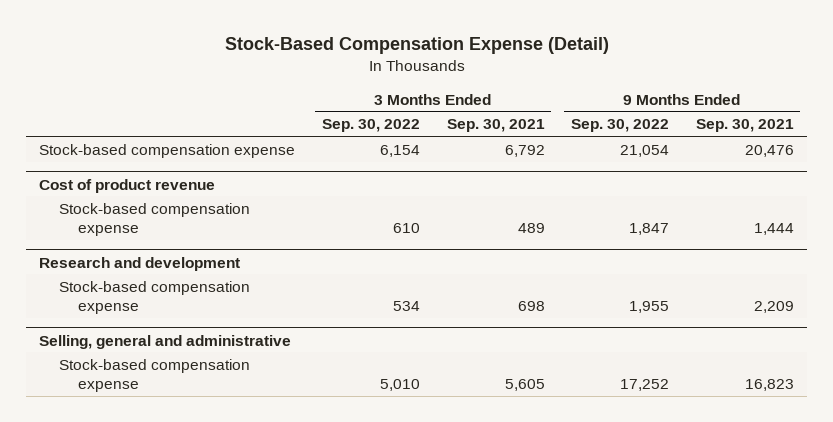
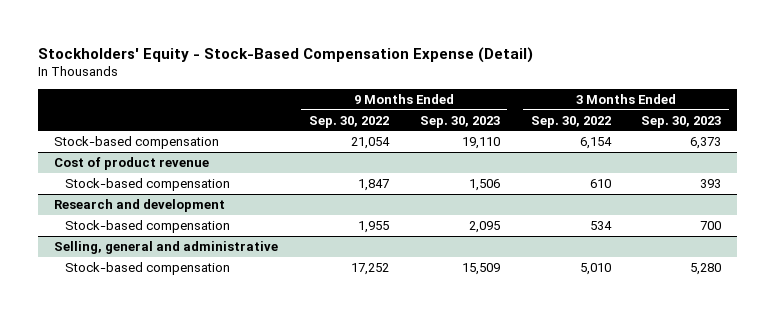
- Stock-Based Compensation Expense (Detail)
+ Stockholders' Equity - Stock-Based Compensation Expense (Detail)
- | 3 Months Ended Sep. 30, 2022 | 3 Months Ended Sep. 30, 2021 | 9 Months Ended Sep. 30, 2022 | 9 Months Ended Sep. 30, 2021
+ | 9 Months Ended Sep. 30, 2022 | 9 Months Ended Sep. 30, 2023 | 3 Months Ended Sep. 30, 2022 | 3 Months Ended Sep. 30, 2023
- Stock-based compensation expense | 6,154 | 6,792 | 21,054 | 20,476
+ Stock-based compensation | 21,054 | 19,110 | 6,154 | 6,373
@ Cost of product revenue
- Stock-based compensation expense | 610 | 489 | 1,847 | 1,444
+ Stock-based compensation | 1,847 | 1,506 | 610 | 393
@ Research and development
- Stock-based compensation expense | 534 | 698 | 1,955 | 2,209
+ Stock-based compensation | 1,955 | 2,095 | 534 | 700
@ Selling, general and administrative
- Stock-based compensation expense | 5,010 | 5,605 | 17,252 | 16,823
+ Stock-based compensation | 17,252 | 15,509 | 5,010 | 5,280

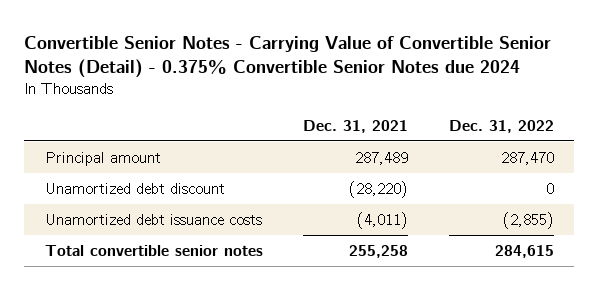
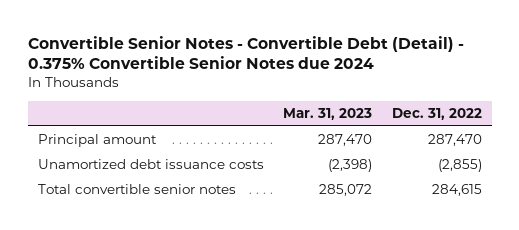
- Convertible Senior Notes - Carrying Value of Convertible Senior Notes (Detail) - 0.375% Convertible Senior Notes due 2024
+ Convertible Senior Notes - Convertible Debt (Detail) - 0.375% Convertible Senior Notes due 2024
- | Dec. 31, 2021 | Dec. 31, 2022
+ | Mar. 31, 2023 | Dec. 31, 2022
- Unamortized debt discount | (28,220) | 0

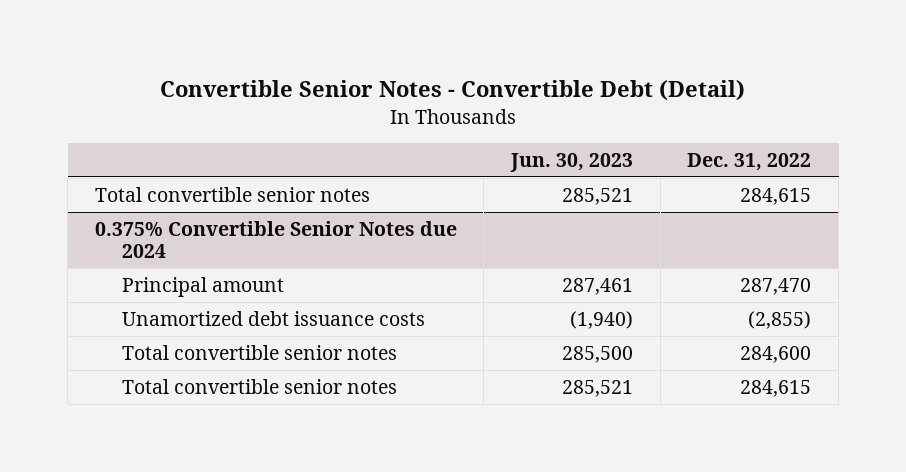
- Convertible Senior Notes - Convertible Debt (Detail) - 0.375% Convertible Senior Notes due 2024
+ Convertible Senior Notes - Convertible Debt (Detail)
- | Mar. 31, 2023 | Dec. 31, 2022
+ | Jun. 30, 2023 | Dec. 31, 2022
+ Total convertible senior notes | 285,521 | 284,615
+ 0.375% Convertible Senior Notes due 2024
+ Total convertible senior notes | 285,500 | 284,600

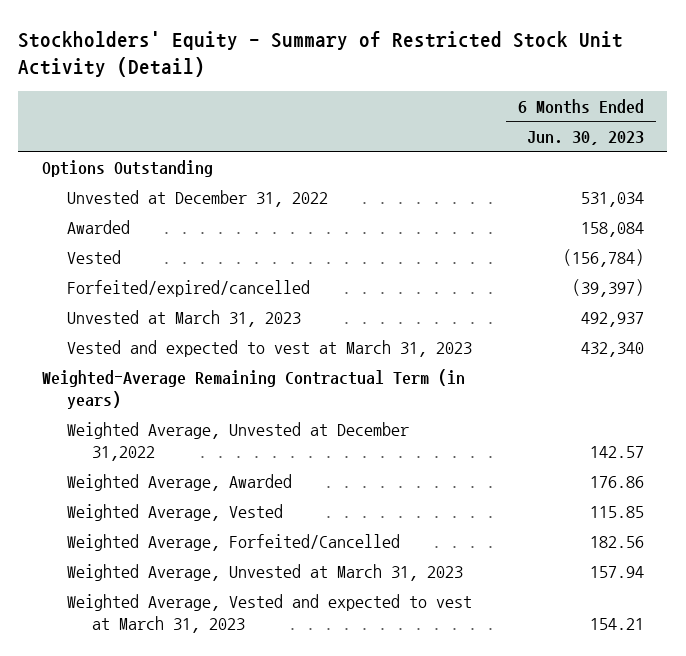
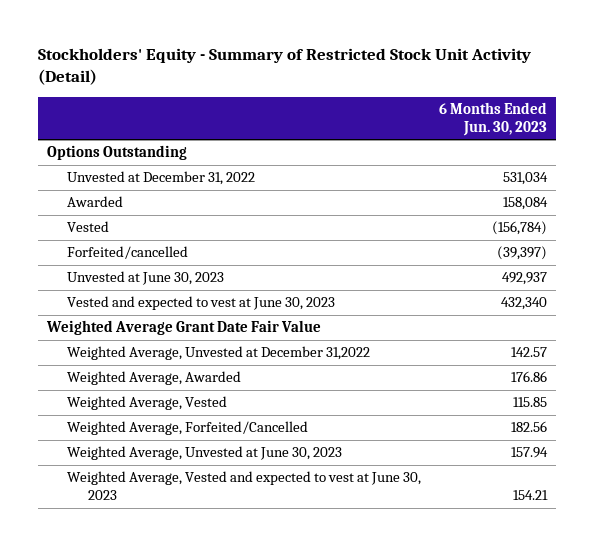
- Forfeited/expired/cancelled | (39,397)
- Unvested at March 31, 2023 | 492,937
- Vested and expected to vest at March 31, 2023 | 432,340
- Weighted-Average Remaining Contractual Term (in years)
+ Forfeited/cancelled | (39,397)
+ Unvested at June 30, 2023 | 492,937
+ Vested and expected to vest at June 30, 2023 | 432,340
+ Weighted Average Grant Date Fair Value
- Weighted Average, Unvested at March 31, 2023 | 157.94
- Weighted Average, Vested and expected to vest at March 31, 2023 | 154.21
+ Weighted Average, Unvested at June 30, 2023 | 157.94
+ Weighted Average, Vested and expected to vest at June 30, 2023 | 154.21

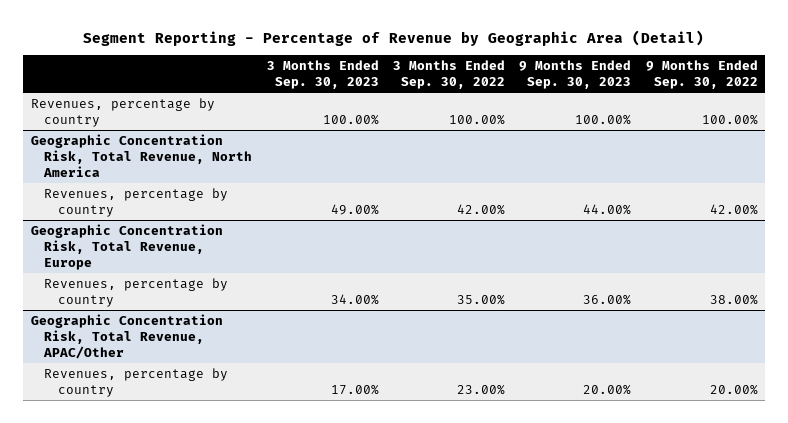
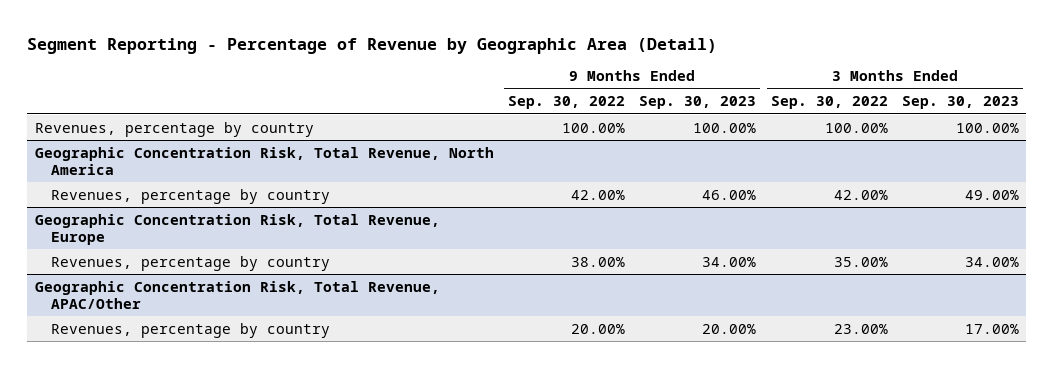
- | 3 Months Ended Sep. 30, 2023 | 3 Months Ended Sep. 30, 2022 | 9 Months Ended Sep. 30, 2023 | 9 Months Ended Sep. 30, 2022
+ | 9 Months Ended Sep. 30, 2022 | 9 Months Ended Sep. 30, 2023 | 3 Months Ended Sep. 30, 2022 | 3 Months Ended Sep. 30, 2023
@ Geographic Concentration Risk, Total Revenue, North America
- Revenues, percentage by country | 49.00% | 42.00% | 44.00% | 42.00%
+ Revenues, percentage by country | 42.00% | 46.00% | 42.00% | 49.00%
@ Geographic Concentration Risk, Total Revenue, Europe
- Revenues, percentage by country | 34.00% | 35.00% | 36.00% | 38.00%
+ Revenues, percentage by country | 38.00% | 34.00% | 35.00% | 34.00%

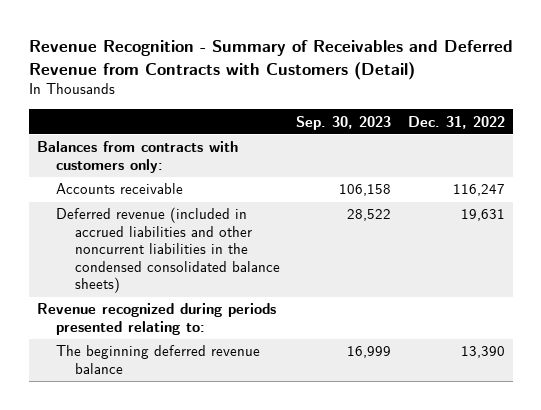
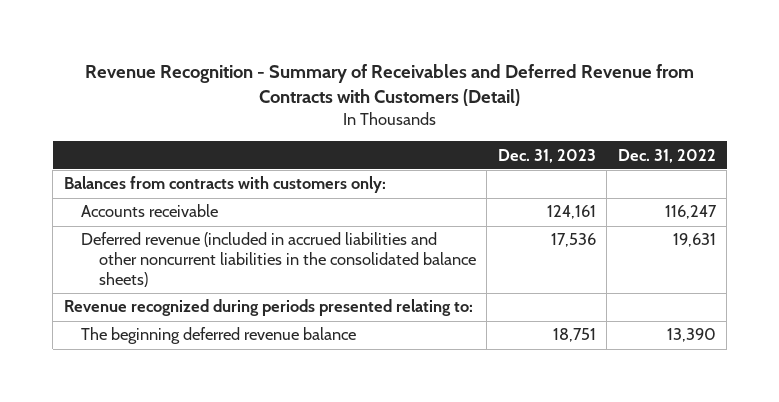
- | Sep. 30, 2023 | Dec. 31, 2022
+ | Dec. 31, 2023 | Dec. 31, 2022
- Deferred revenue (included in accrued liabilities and other noncurrent liabilities in the condensed consolidated balance sheets) | 28,522 | 19,631
+ Deferred revenue (included in accrued liabilities and other noncurrent liabilities in the consolidated balance sheets) | 17,536 | 19,631

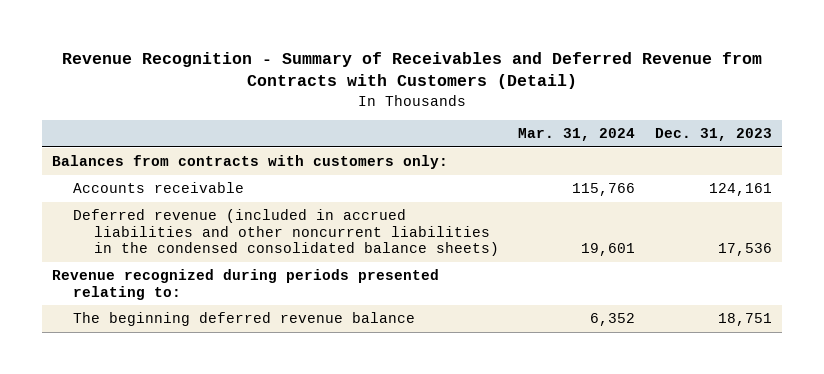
- | Dec. 31, 2023 | Dec. 31, 2022
+ | Mar. 31, 2024 | Dec. 31, 2023
- Deferred revenue (included in accrued liabilities and other noncurrent liabilities in the consolidated balance sheets) | 17,536 | 19,631
+ Deferred revenue (included in accrued liabilities and other noncurrent liabilities in the condensed consolidated balance sheets) | 19,601 | 17,536

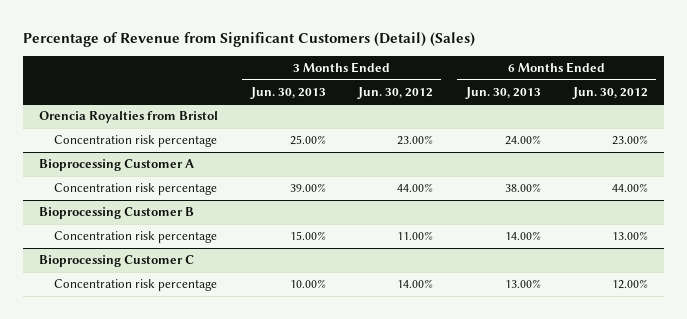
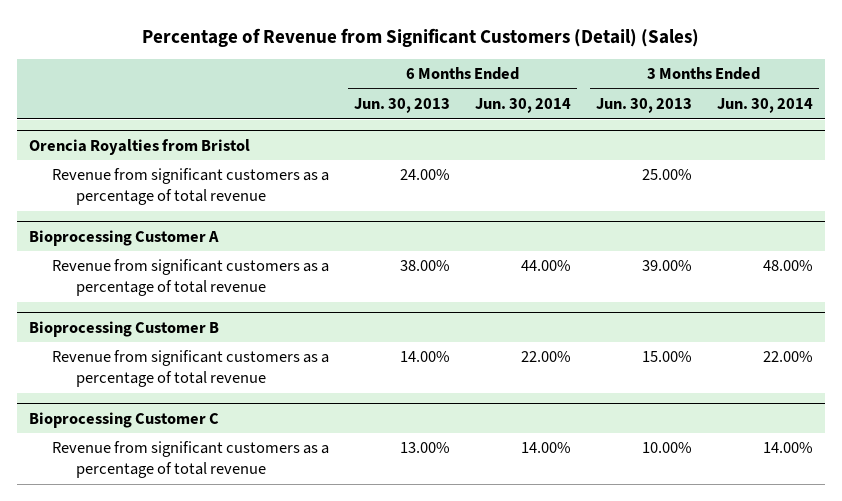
- | 3 Months Ended Jun. 30, 2013 | 3 Months Ended Jun. 30, 2012 | 6 Months Ended Jun. 30, 2013 | 6 Months Ended Jun. 30, 2012
+ | 6 Months Ended Jun. 30, 2013 | 6 Months Ended Jun. 30, 2014 | 3 Months Ended Jun. 30, 2013 | 3 Months Ended Jun. 30, 2014
@ Orencia Royalties from Bristol
- Concentration risk percentage | 25.00% | 23.00% | 24.00% | 23.00%
+ Revenue from significant customers as a percentage of total revenue | 24.00% | | 25.00% |
@ Bioprocessing Customer A
- Concentration risk percentage | 39.00% | 44.00% | 38.00% | 44.00%
+ Revenue from significant customers as a percentage of total revenue | 38.00% | 44.00% | 39.00% | 48.00%
@ Bioprocessing Customer B
- Concentration risk percentage | 15.00% | 11.00% | 14.00% | 13.00%
+ Revenue from significant customers as a percentage of total revenue | 14.00% | 22.00% | 15.00% | 22.00%
@ Bioprocessing Customer C
- Concentration risk percentage | 10.00% | 14.00% | 13.00% | 12.00%
+ Revenue from significant customers as a percentage of total revenue | 13.00% | 14.00% | 10.00% | 14.00%

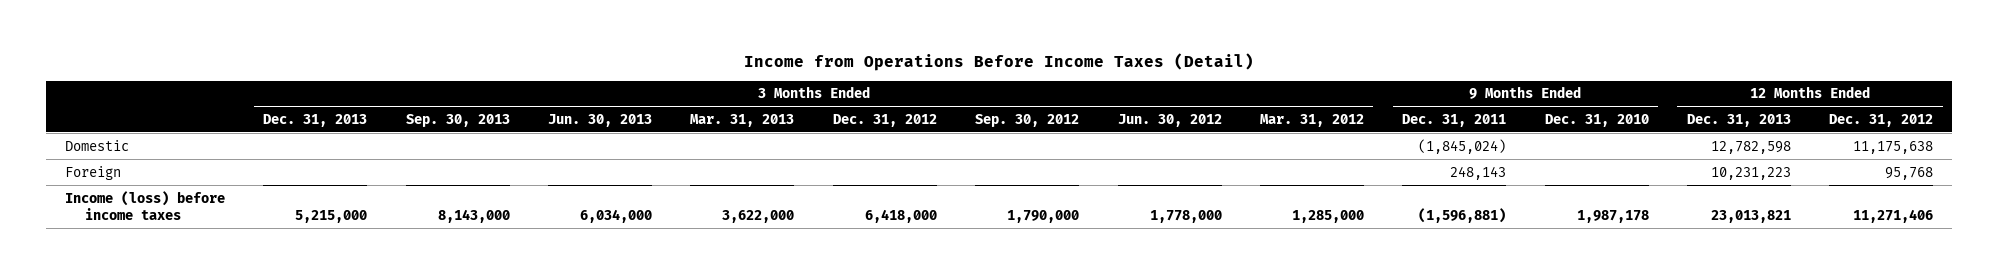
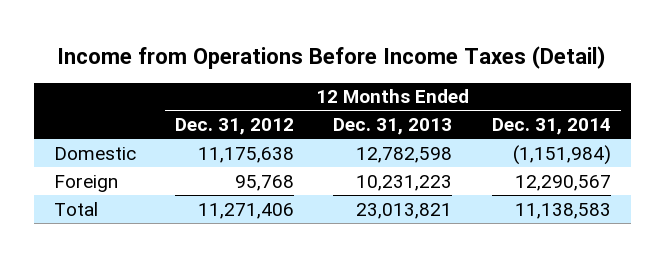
- | 3 Months Ended Dec. 31, 2013 | 3 Months Ended Sep. 30, 2013 | 3 Months Ended Jun. 30, 2013 | 3 Months Ended Mar. 31, 2013 | 3 Months Ended Dec. 31, 2012 | 3 Months Ended Sep. 30, 2012 | 3 Months Ended Jun. 30, 2012 | 3 Months Ended Mar. 31, 2012 | 9 Months Ended Dec. 31, 2011 | 9 Months Ended Dec. 31, 2010 | 12 Months Ended Dec. 31, 2013 | 12 Months Ended Dec. 31, 2012
+ | 12 Months Ended Dec. 31, 2012 | 12 Months Ended Dec. 31, 2013 | 12 Months Ended Dec. 31, 2014
- Income (loss) before income taxes | 5,215,000 | 8,143,000 | 6,034,000 | 3,622,000 | 6,418,000 | 1,790,000 | 1,778,000 | 1,285,000 | (1,596,881) | 1,987,178 | 23,013,821 | 11,271,406
+ Total | 11,271,406 | 23,013,821 | 11,138,583

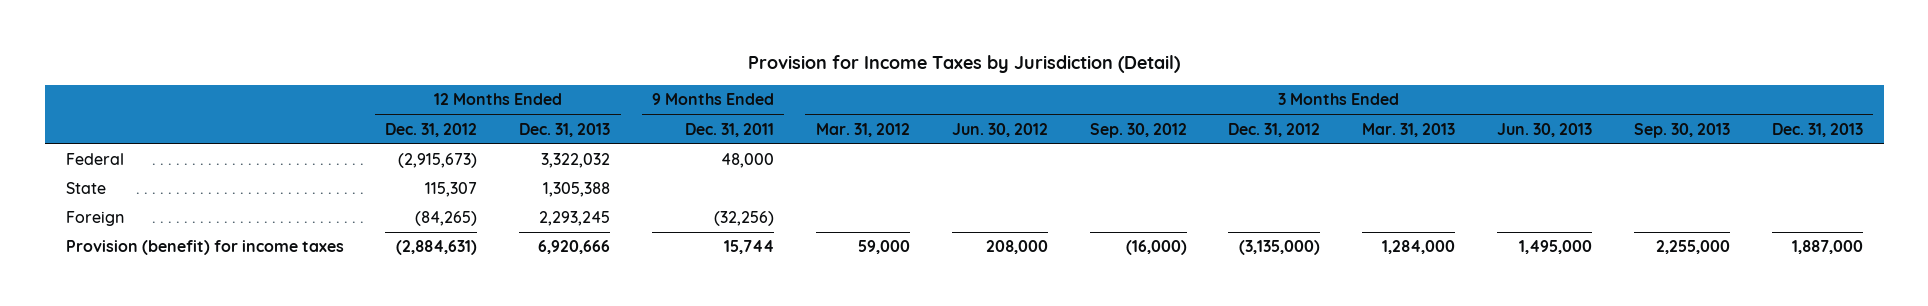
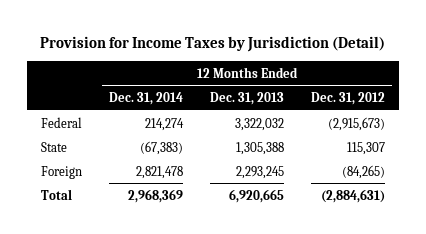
- | 12 Months Ended Dec. 31, 2012 | 12 Months Ended Dec. 31, 2013 | 9 Months Ended Dec. 31, 2011 | 3 Months Ended Mar. 31, 2012 | 3 Months Ended Jun. 30, 2012 | 3 Months Ended Sep. 30, 2012 | 3 Months Ended Dec. 31, 2012 | 3 Months Ended Mar. 31, 2013 | 3 Months Ended Jun. 30, 2013 | 3 Months Ended Sep. 30, 2013 | 3 Months Ended Dec. 31, 2013
+ | 12 Months Ended Dec. 31, 2014 | 12 Months Ended Dec. 31, 2013 | 12 Months Ended Dec. 31, 2012
- Provision (benefit) for income taxes | (2,884,631) | 6,920,666 | 15,744 | 59,000 | 208,000 | (16,000) | (3,135,000) | 1,284,000 | 1,495,000 | 2,255,000 | 1,887,000
+ Total | 2,968,369 | 6,920,665 | (2,884,631)

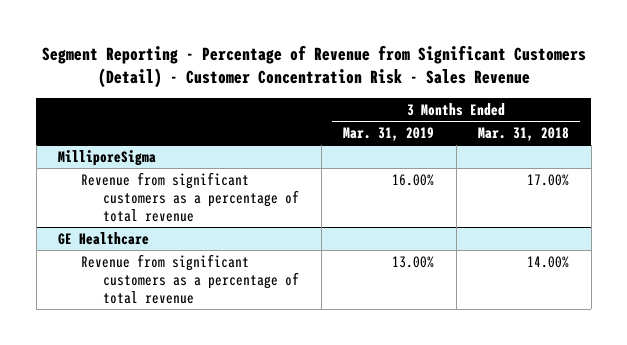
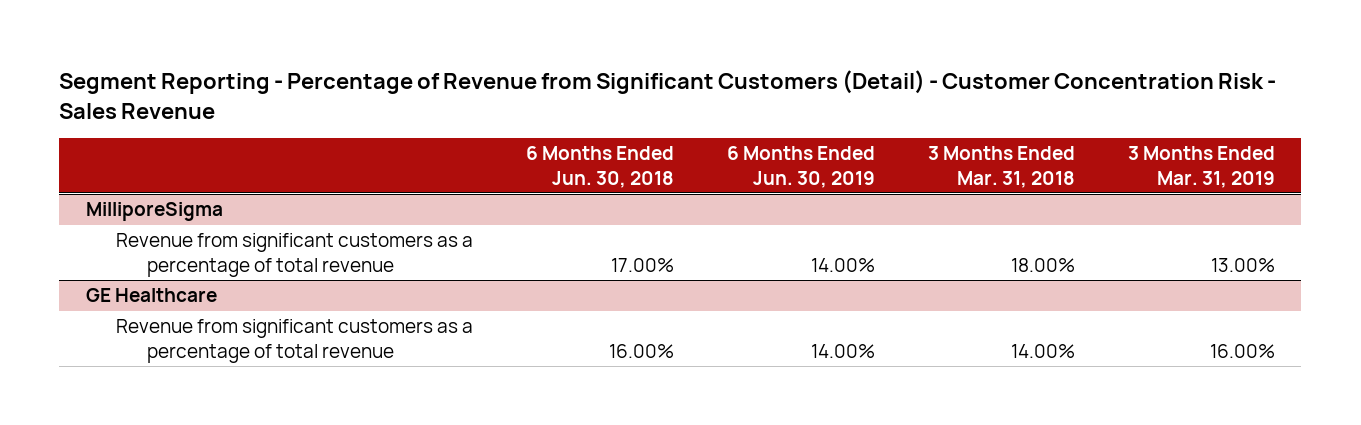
- | 3 Months Ended Mar. 31, 2019 | 3 Months Ended Mar. 31, 2018
+ | 6 Months Ended Jun. 30, 2018 | 6 Months Ended Jun. 30, 2019 | 3 Months Ended Mar. 31, 2018 | 3 Months Ended Mar. 31, 2019
@ MilliporeSigma
- Revenue from significant customers as a percentage of total revenue | 16.00% | 17.00%
+ Revenue from significant customers as a percentage of total revenue | 17.00% | 14.00% | 18.00% | 13.00%
@ GE Healthcare
- Revenue from significant customers as a percentage of total revenue | 13.00% | 14.00%
+ Revenue from significant customers as a percentage of total revenue | 16.00% | 14.00% | 14.00% | 16.00%

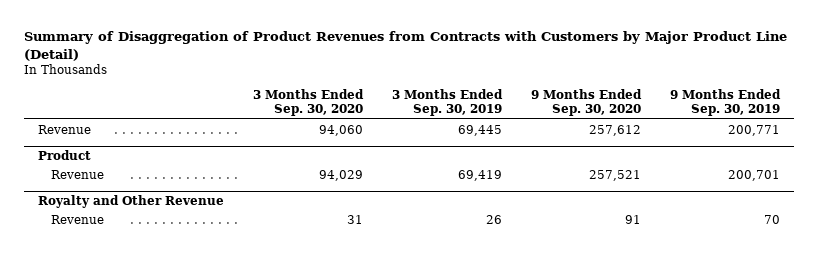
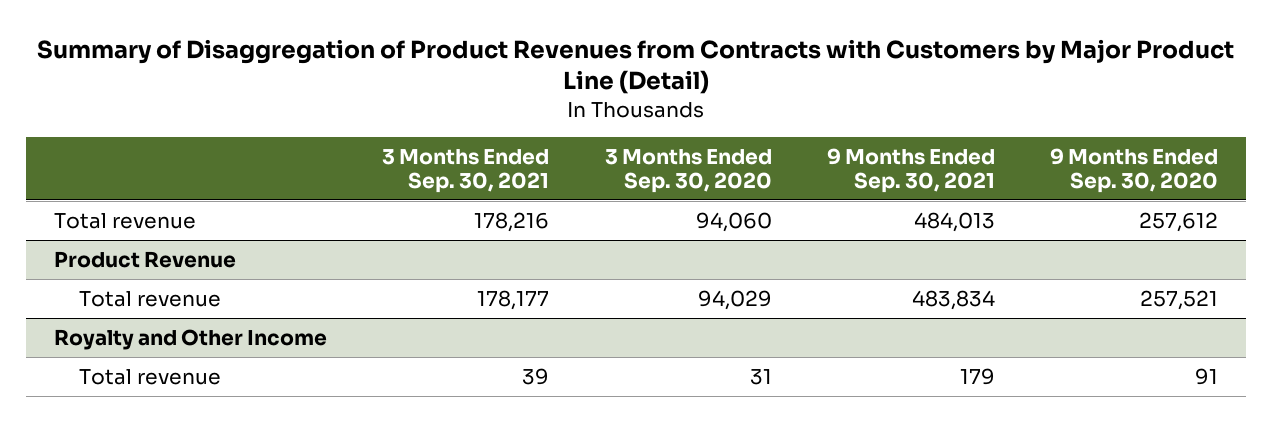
- | 3 Months Ended Sep. 30, 2020 | 3 Months Ended Sep. 30, 2019 | 9 Months Ended Sep. 30, 2020 | 9 Months Ended Sep. 30, 2019
+ | 3 Months Ended Sep. 30, 2021 | 3 Months Ended Sep. 30, 2020 | 9 Months Ended Sep. 30, 2021 | 9 Months Ended Sep. 30, 2020
- Revenue | 94,060 | 69,445 | 257,612 | 200,771
- Product
- Revenue | 94,029 | 69,419 | 257,521 | 200,701
- Royalty and Other Revenue
- Revenue | 31 | 26 | 91 | 70
+ Total revenue | 178,216 | 94,060 | 484,013 | 257,612
+ Product Revenue
+ Total revenue | 178,177 | 94,029 | 483,834 | 257,521
+ Royalty and Other Income
+ Total revenue | 39 | 31 | 179 | 91

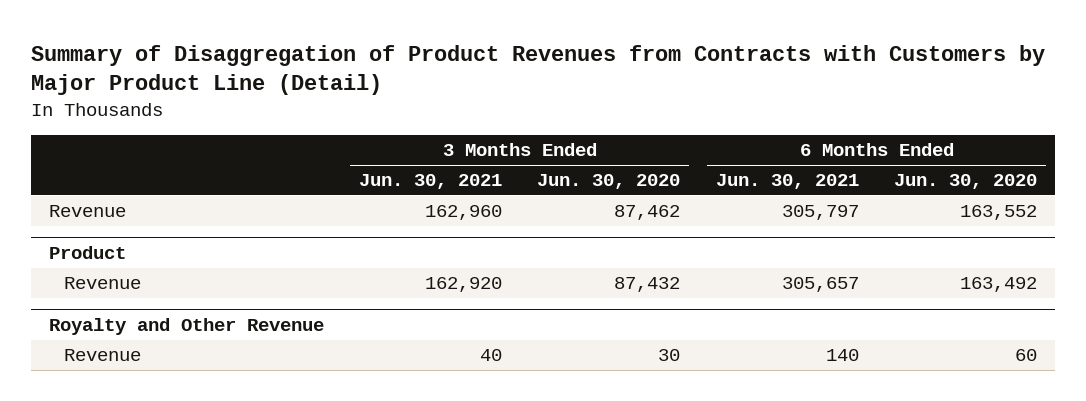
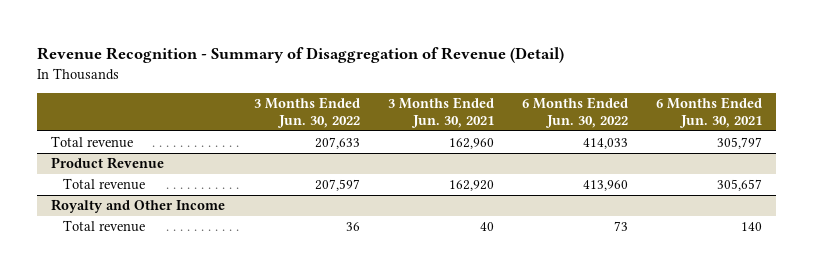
- Summary of Disaggregation of Product Revenues from Contracts with Customers by Major Product Line (Detail)
+ Revenue Recognition - Summary of Disaggregation of Revenue (Detail)
- | 3 Months Ended Jun. 30, 2021 | 3 Months Ended Jun. 30, 2020 | 6 Months Ended Jun. 30, 2021 | 6 Months Ended Jun. 30, 2020
+ | 3 Months Ended Jun. 30, 2022 | 3 Months Ended Jun. 30, 2021 | 6 Months Ended Jun. 30, 2022 | 6 Months Ended Jun. 30, 2021
- Revenue | 162,960 | 87,462 | 305,797 | 163,552
- Product
- Revenue | 162,920 | 87,432 | 305,657 | 163,492
- Royalty and Other Revenue
- Revenue | 40 | 30 | 140 | 60
+ Total revenue | 207,633 | 162,960 | 414,033 | 305,797
+ Product Revenue
+ Total revenue | 207,597 | 162,920 | 413,960 | 305,657
+ Royalty and Other Income
+ Total revenue | 36 | 40 | 73 | 140

